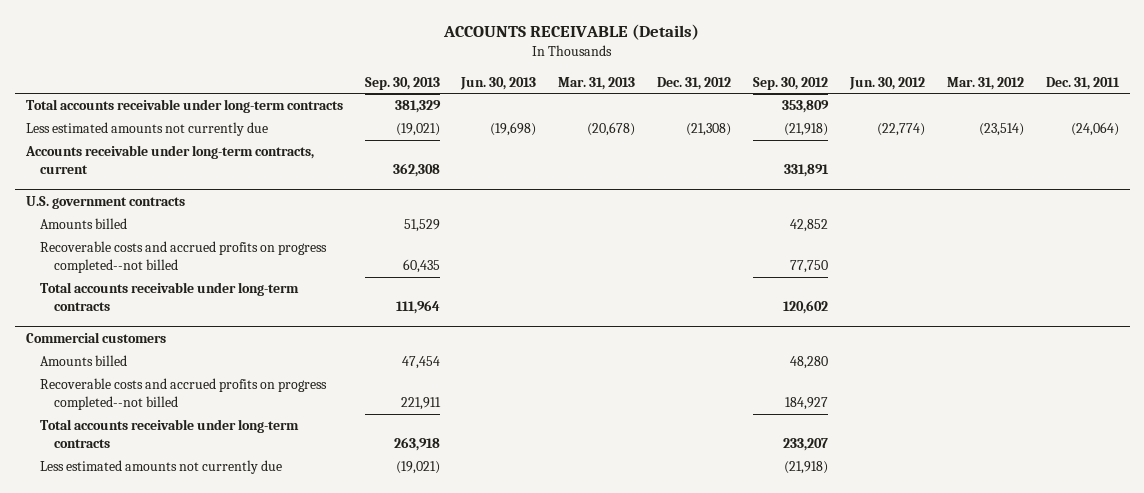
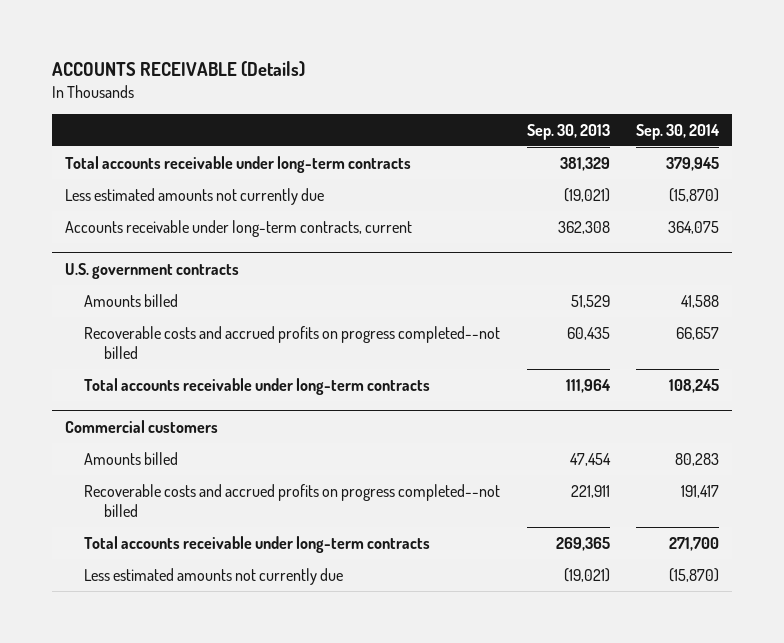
- | Sep. 30, 2013 | Jun. 30, 2013 | Mar. 31, 2013 | Dec. 31, 2012 | Sep. 30, 2012 | Jun. 30, 2012 | Mar. 31, 2012 | Dec. 31, 2011
+ | Sep. 30, 2013 | Sep. 30, 2014
@ Commercial customers
- Total accounts receivable under long-term contracts | 263,918 | | | | 233,207 | | |
+ Total accounts receivable under long-term contracts | 269,365 | 271,700

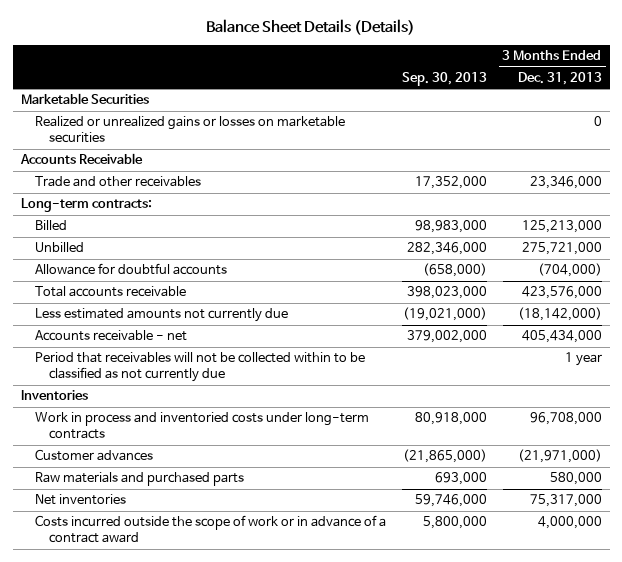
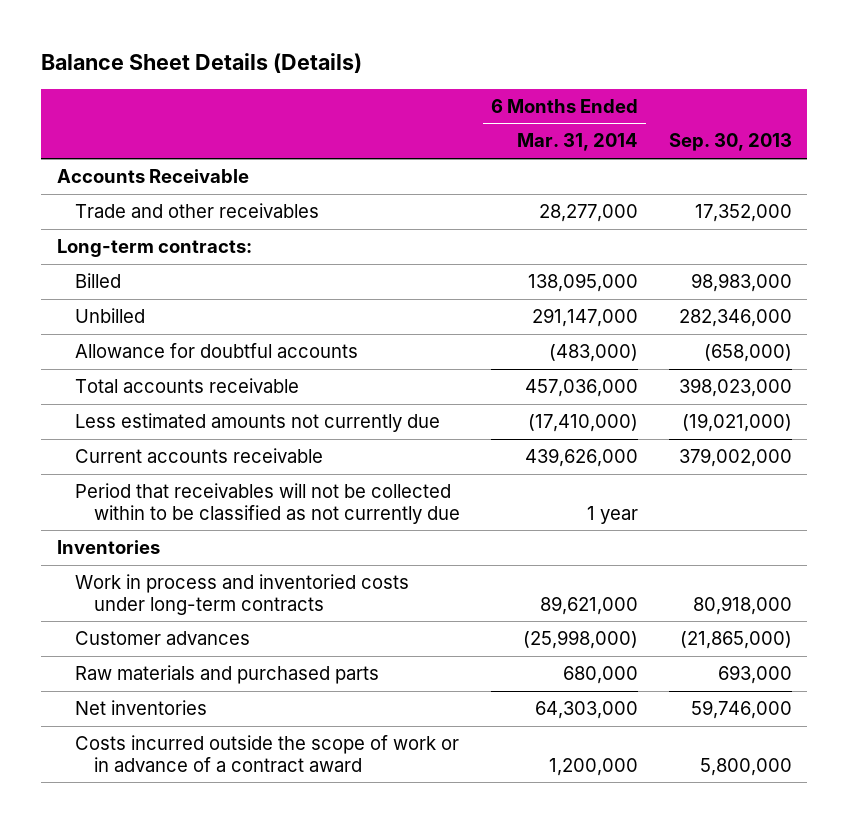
- | Sep. 30, 2013 | 3 Months Ended Dec. 31, 2013
+ | 6 Months Ended Mar. 31, 2014 | Sep. 30, 2013
- Marketable Securities
- Realized or unrealized gains or losses on marketable securities | | 0
- Accounts receivable - net | 379,002,000 | 405,434,000
+ Current accounts receivable | 439,626,000 | 379,002,000

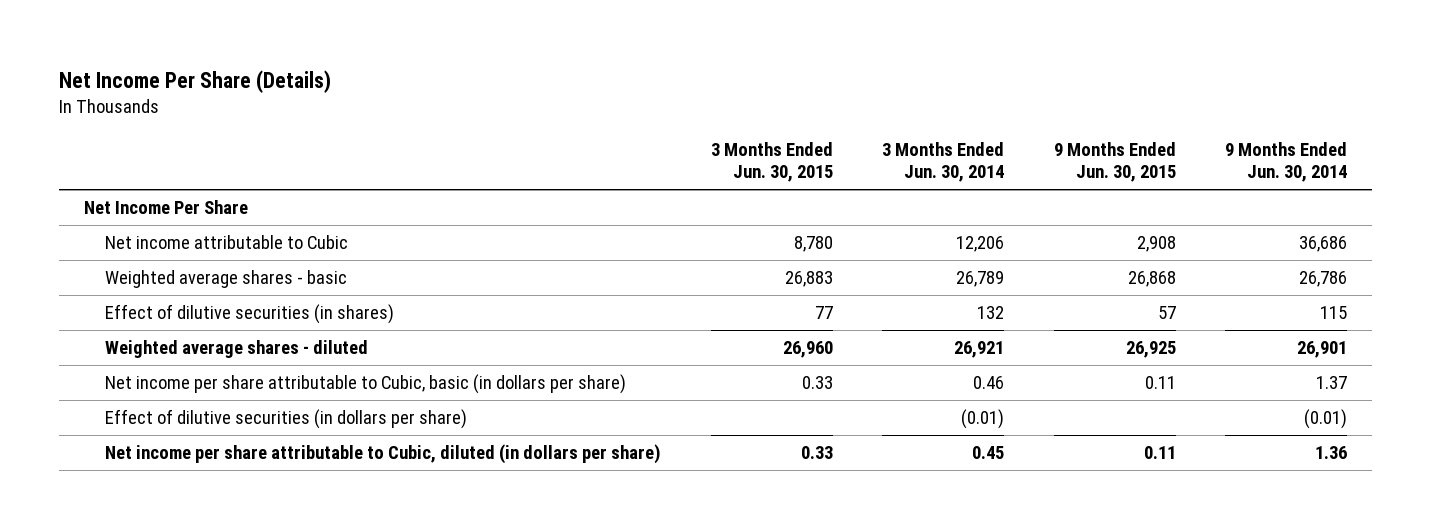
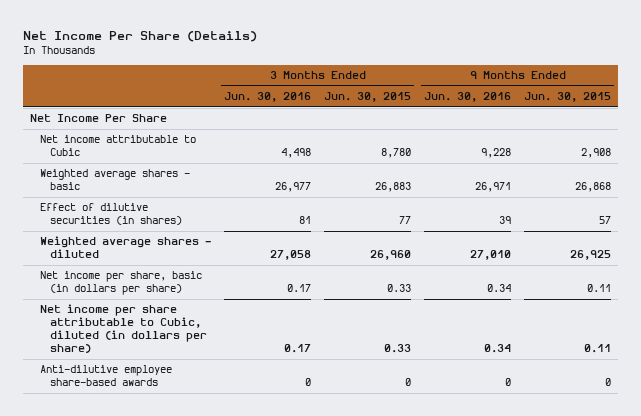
- | 3 Months Ended Jun. 30, 2015 | 3 Months Ended Jun. 30, 2014 | 9 Months Ended Jun. 30, 2015 | 9 Months Ended Jun. 30, 2014
+ | 3 Months Ended Jun. 30, 2016 | 3 Months Ended Jun. 30, 2015 | 9 Months Ended Jun. 30, 2016 | 9 Months Ended Jun. 30, 2015
- Net income per share attributable to Cubic, basic (in dollars per share) | 0.33 | 0.46 | 0.11 | 1.37
- Effect of dilutive securities (in dollars per share) | | (0.01) | | (0.01)
+ Net income per share, basic (in dollars per share) | 0.17 | 0.33 | 0.34 | 0.11
+ Anti-dilutive employee share-based awards | 0 | 0 | 0 | 0

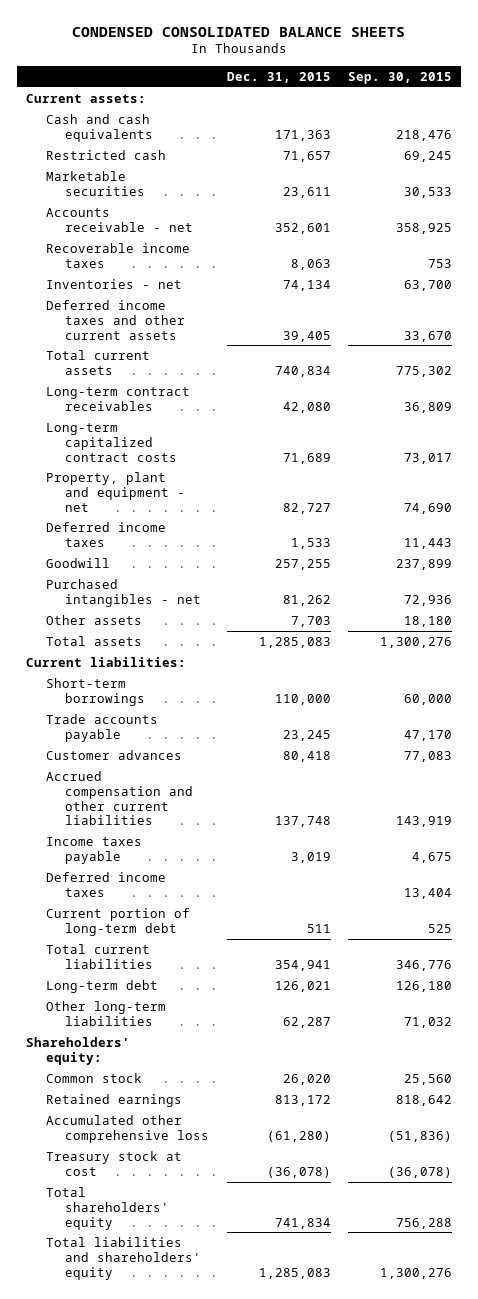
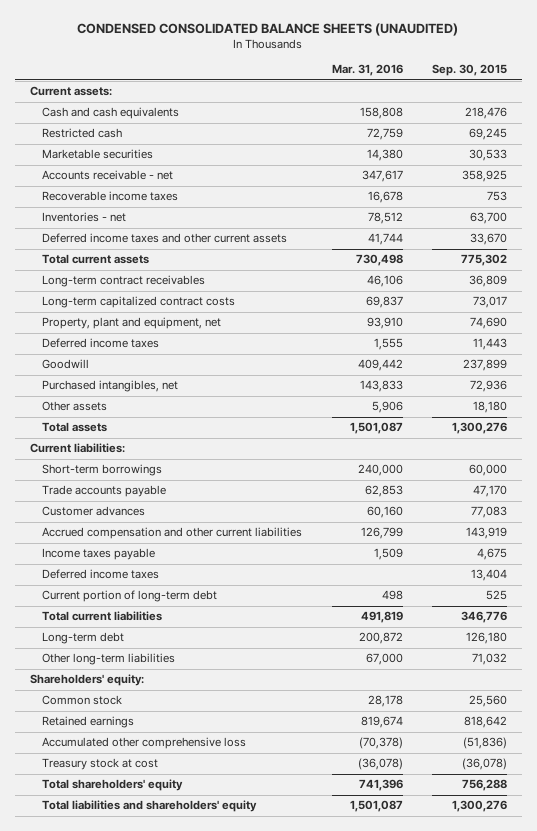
- CONDENSED CONSOLIDATED BALANCE SHEETS
+ CONDENSED CONSOLIDATED BALANCE SHEETS (UNAUDITED)
- | Dec. 31, 2015 | Sep. 30, 2015
+ | Mar. 31, 2016 | Sep. 30, 2015
- Property, plant and equipment - net | 82,727 | 74,690
+ Property, plant and equipment, net | 93,910 | 74,690
- Purchased intangibles - net | 81,262 | 72,936
+ Purchased intangibles, net | 143,833 | 72,936

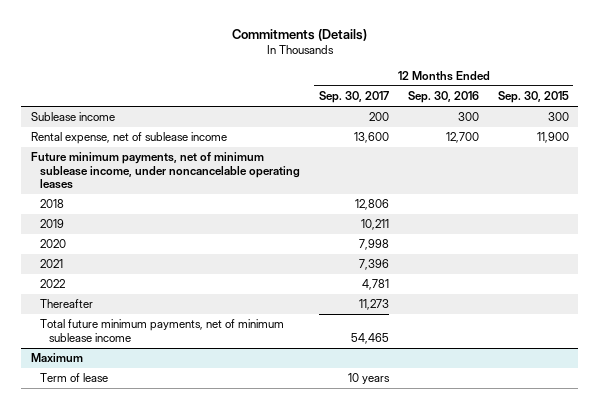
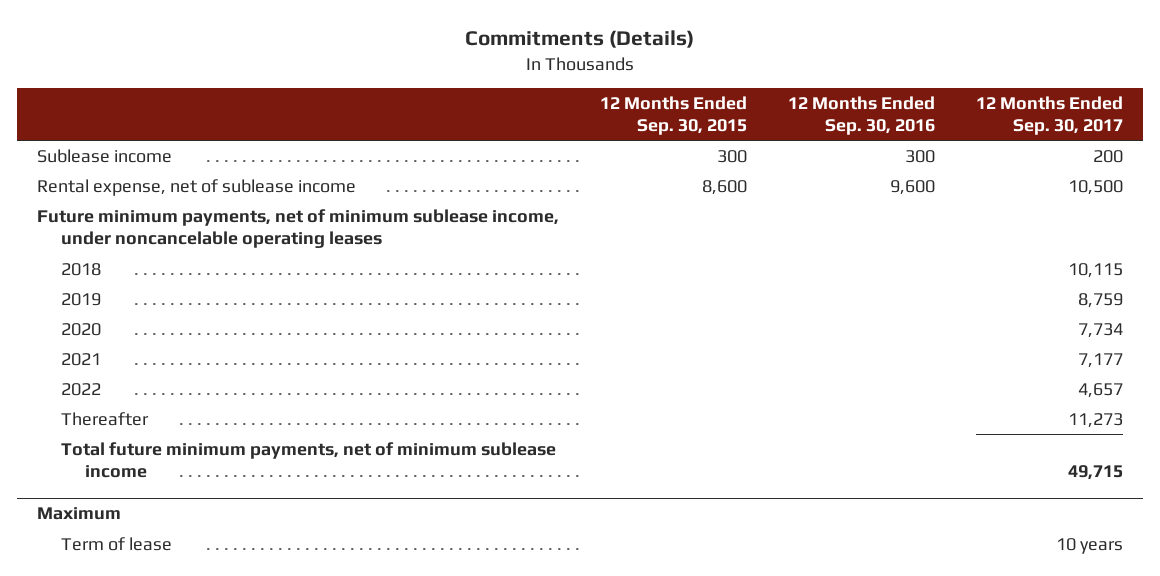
- | 12 Months Ended Sep. 30, 2017 | 12 Months Ended Sep. 30, 2016 | 12 Months Ended Sep. 30, 2015
+ | 12 Months Ended Sep. 30, 2015 | 12 Months Ended Sep. 30, 2016 | 12 Months Ended Sep. 30, 2017
- Rental expense, net of sublease income | 13,600 | 12,700 | 11,900
+ Rental expense, net of sublease income | 8,600 | 9,600 | 10,500
- 2018 | 12,806 | |
- 2019 | 10,211 | |
- 2020 | 7,998 | |
- 2021 | 7,396 | |
- 2022 | 4,781 | |
+ 2018 | | | 10,115
+ 2019 | | | 8,759
+ 2020 | | | 7,734
+ 2021 | | | 7,177
+ 2022 | | | 4,657
- Total future minimum payments, net of minimum sublease income | 54,465 | |
+ Total future minimum payments, net of minimum sublease income | | | 49,715

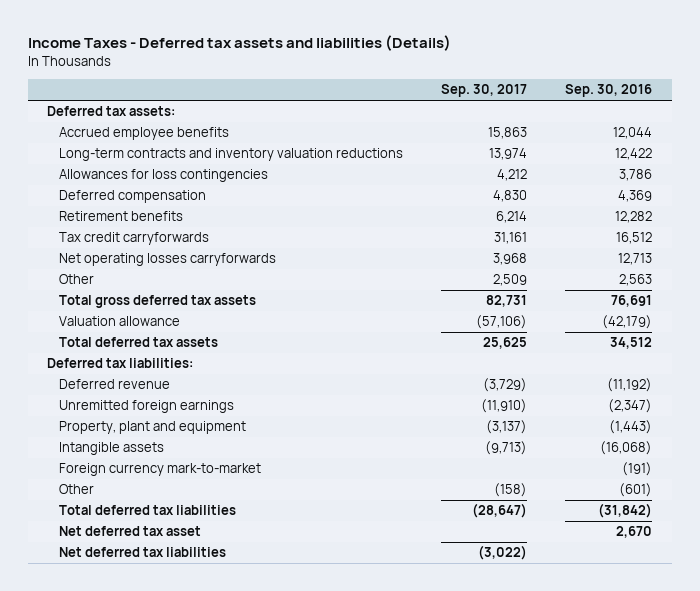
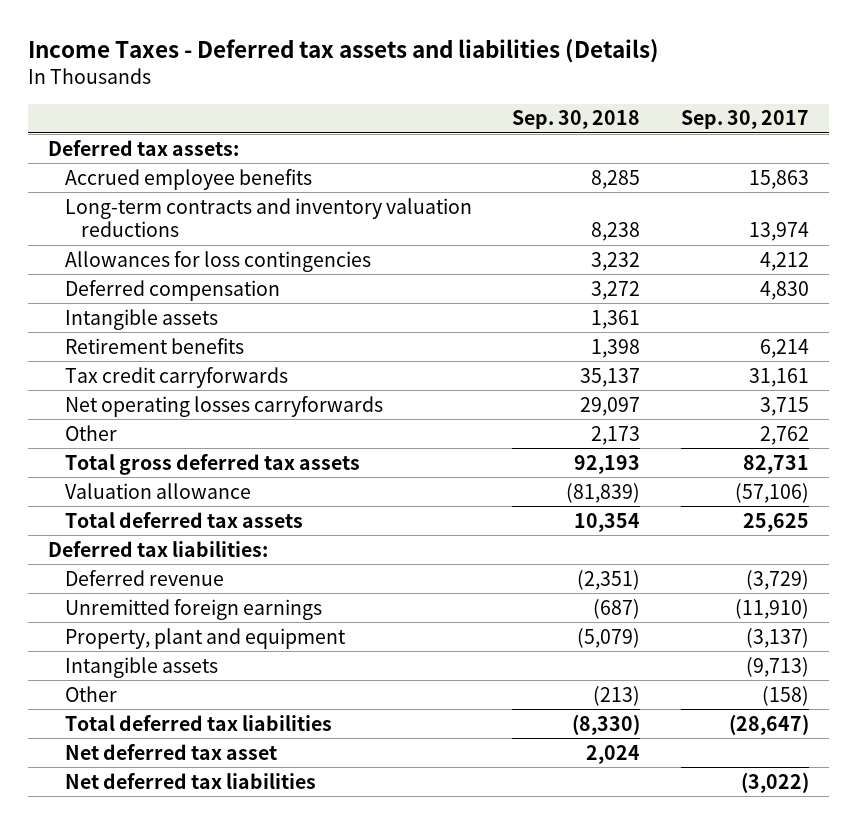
- | Sep. 30, 2017 | Sep. 30, 2016
+ | Sep. 30, 2018 | Sep. 30, 2017
+ Intangible assets | 1,361 |
- Net operating losses carryforwards | 3,968 | 12,713
- Other | 2,509 | 2,563
+ Net operating losses carryforwards | 29,097 | 3,715
+ Other | 2,173 | 2,762
- Foreign currency mark-to-market | | (191)

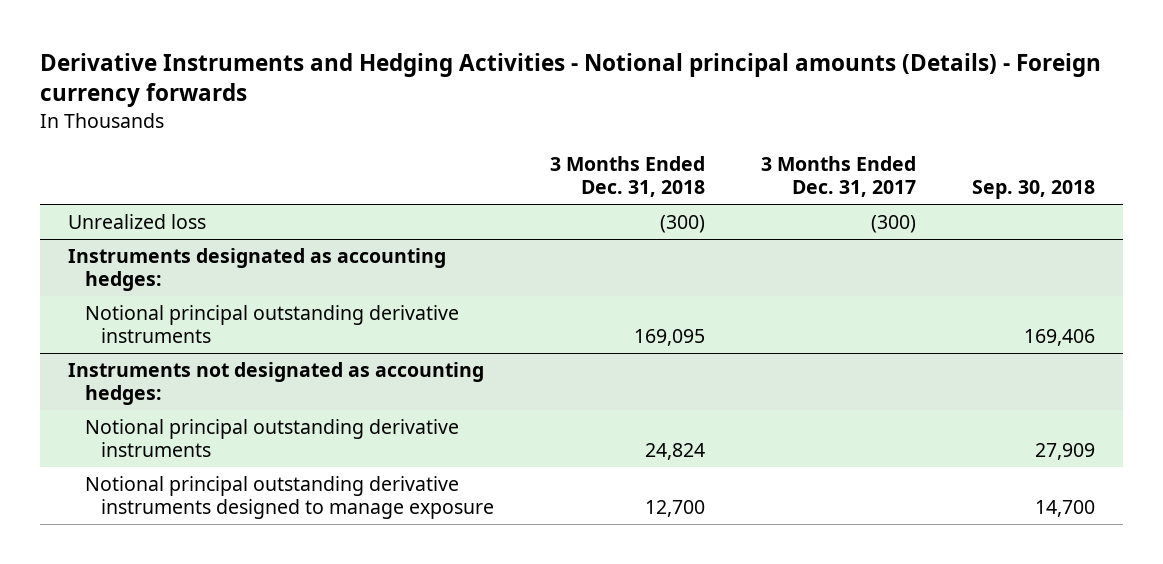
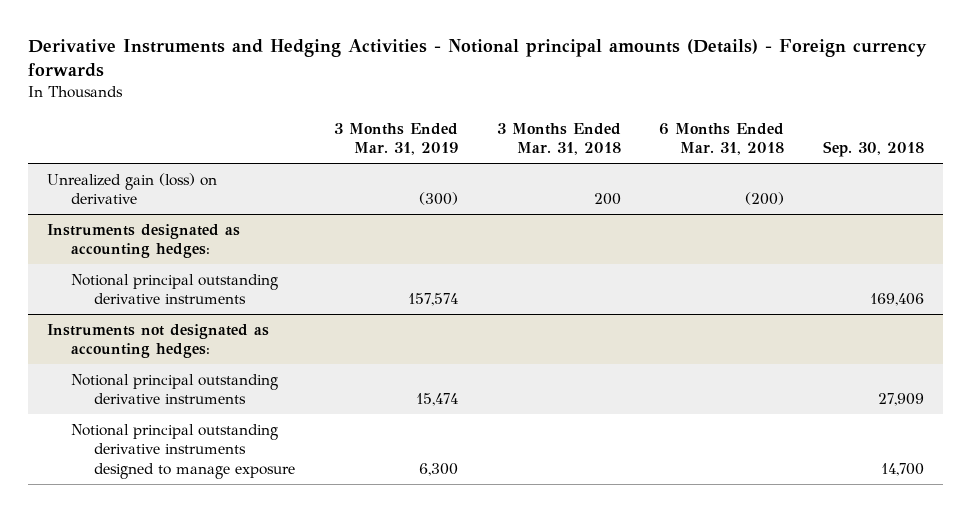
- | 3 Months Ended Dec. 31, 2018 | 3 Months Ended Dec. 31, 2017 | Sep. 30, 2018
+ | 3 Months Ended Mar. 31, 2019 | 3 Months Ended Mar. 31, 2018 | 6 Months Ended Mar. 31, 2018 | Sep. 30, 2018
- Unrealized loss | (300) | (300) |
+ Unrealized gain (loss) on derivative | (300) | 200 | (200) |

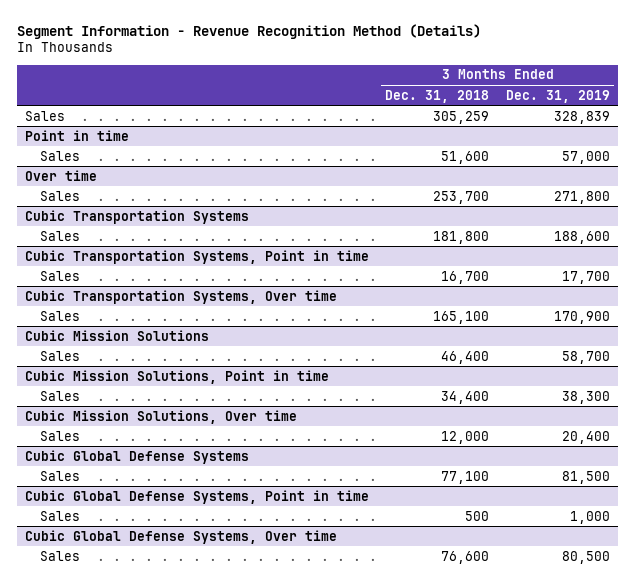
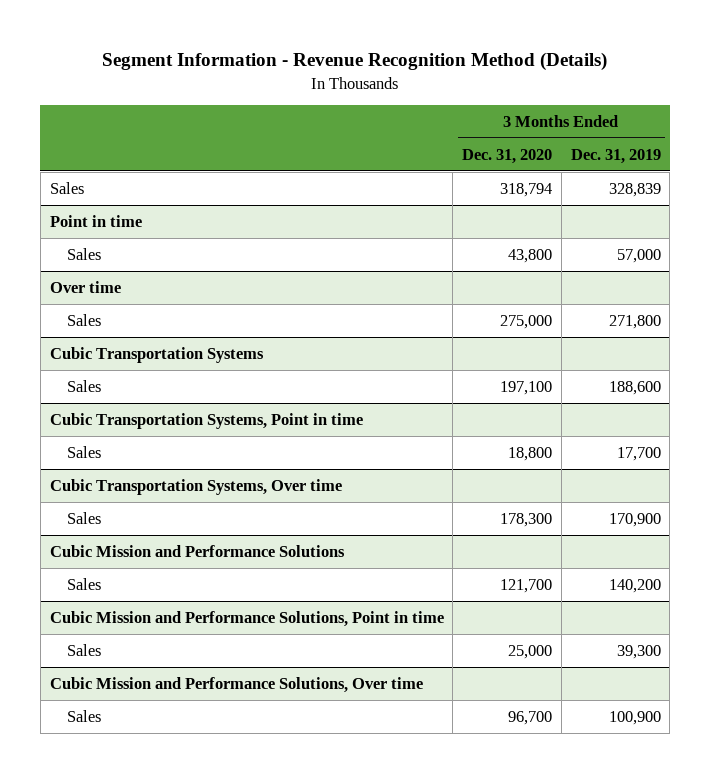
- | 3 Months Ended Dec. 31, 2018 | 3 Months Ended Dec. 31, 2019
+ | 3 Months Ended Dec. 31, 2020 | 3 Months Ended Dec. 31, 2019
- Cubic Mission Solutions
- Sales | 46,400 | 58,700
- Cubic Mission Solutions, Point in time
- Sales | 34,400 | 38,300
- Cubic Mission Solutions, Over time
- Sales | 12,000 | 20,400
- Cubic Global Defense Systems
- Sales | 77,100 | 81,500
- Cubic Global Defense Systems, Point in time
- Sales | 500 | 1,000
- Cubic Global Defense Systems, Over time
- Sales | 76,600 | 80,500
+ Cubic Mission and Performance Solutions
+ Sales | 121,700 | 140,200
+ Cubic Mission and Performance Solutions, Point in time
+ Sales | 25,000 | 39,300
+ Cubic Mission and Performance Solutions, Over time
+ Sales | 96,700 | 100,900

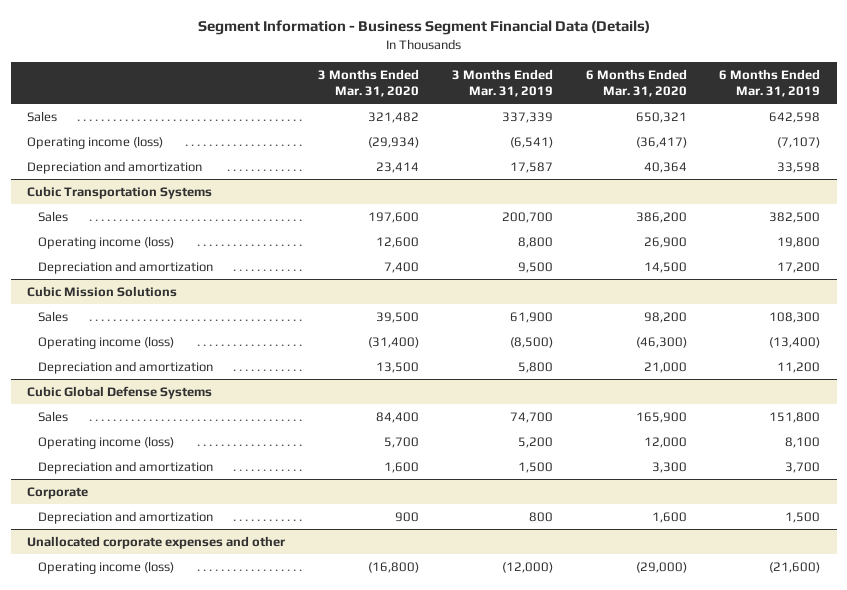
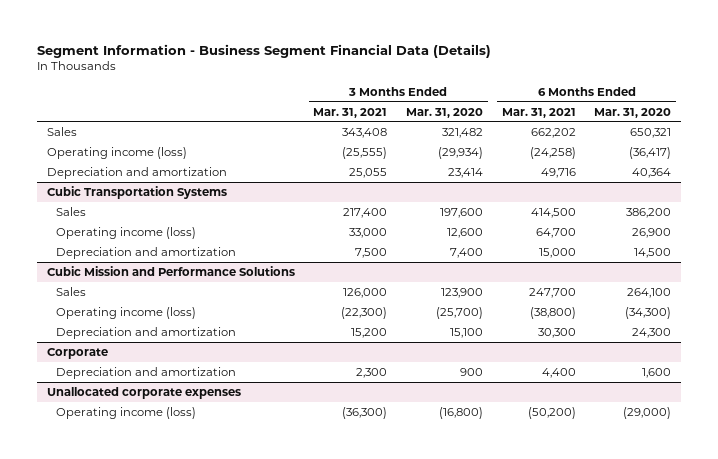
- | 3 Months Ended Mar. 31, 2020 | 3 Months Ended Mar. 31, 2019 | 6 Months Ended Mar. 31, 2020 | 6 Months Ended Mar. 31, 2019
+ | 3 Months Ended Mar. 31, 2021 | 3 Months Ended Mar. 31, 2020 | 6 Months Ended Mar. 31, 2021 | 6 Months Ended Mar. 31, 2020
- Cubic Mission Solutions
- Sales | 39,500 | 61,900 | 98,200 | 108,300
- Operating income (loss) | (31,400) | (8,500) | (46,300) | (13,400)
- Depreciation and amortization | 13,500 | 5,800 | 21,000 | 11,200
- Cubic Global Defense Systems
- Sales | 84,400 | 74,700 | 165,900 | 151,800
- Operating income (loss) | 5,700 | 5,200 | 12,000 | 8,100
- Depreciation and amortization | 1,600 | 1,500 | 3,300 | 3,700
+ Cubic Mission and Performance Solutions
+ Sales | 126,000 | 123,900 | 247,700 | 264,100
+ Operating income (loss) | (22,300) | (25,700) | (38,800) | (34,300)
+ Depreciation and amortization | 15,200 | 15,100 | 30,300 | 24,300
- Unallocated corporate expenses and other
+ Unallocated corporate expenses

